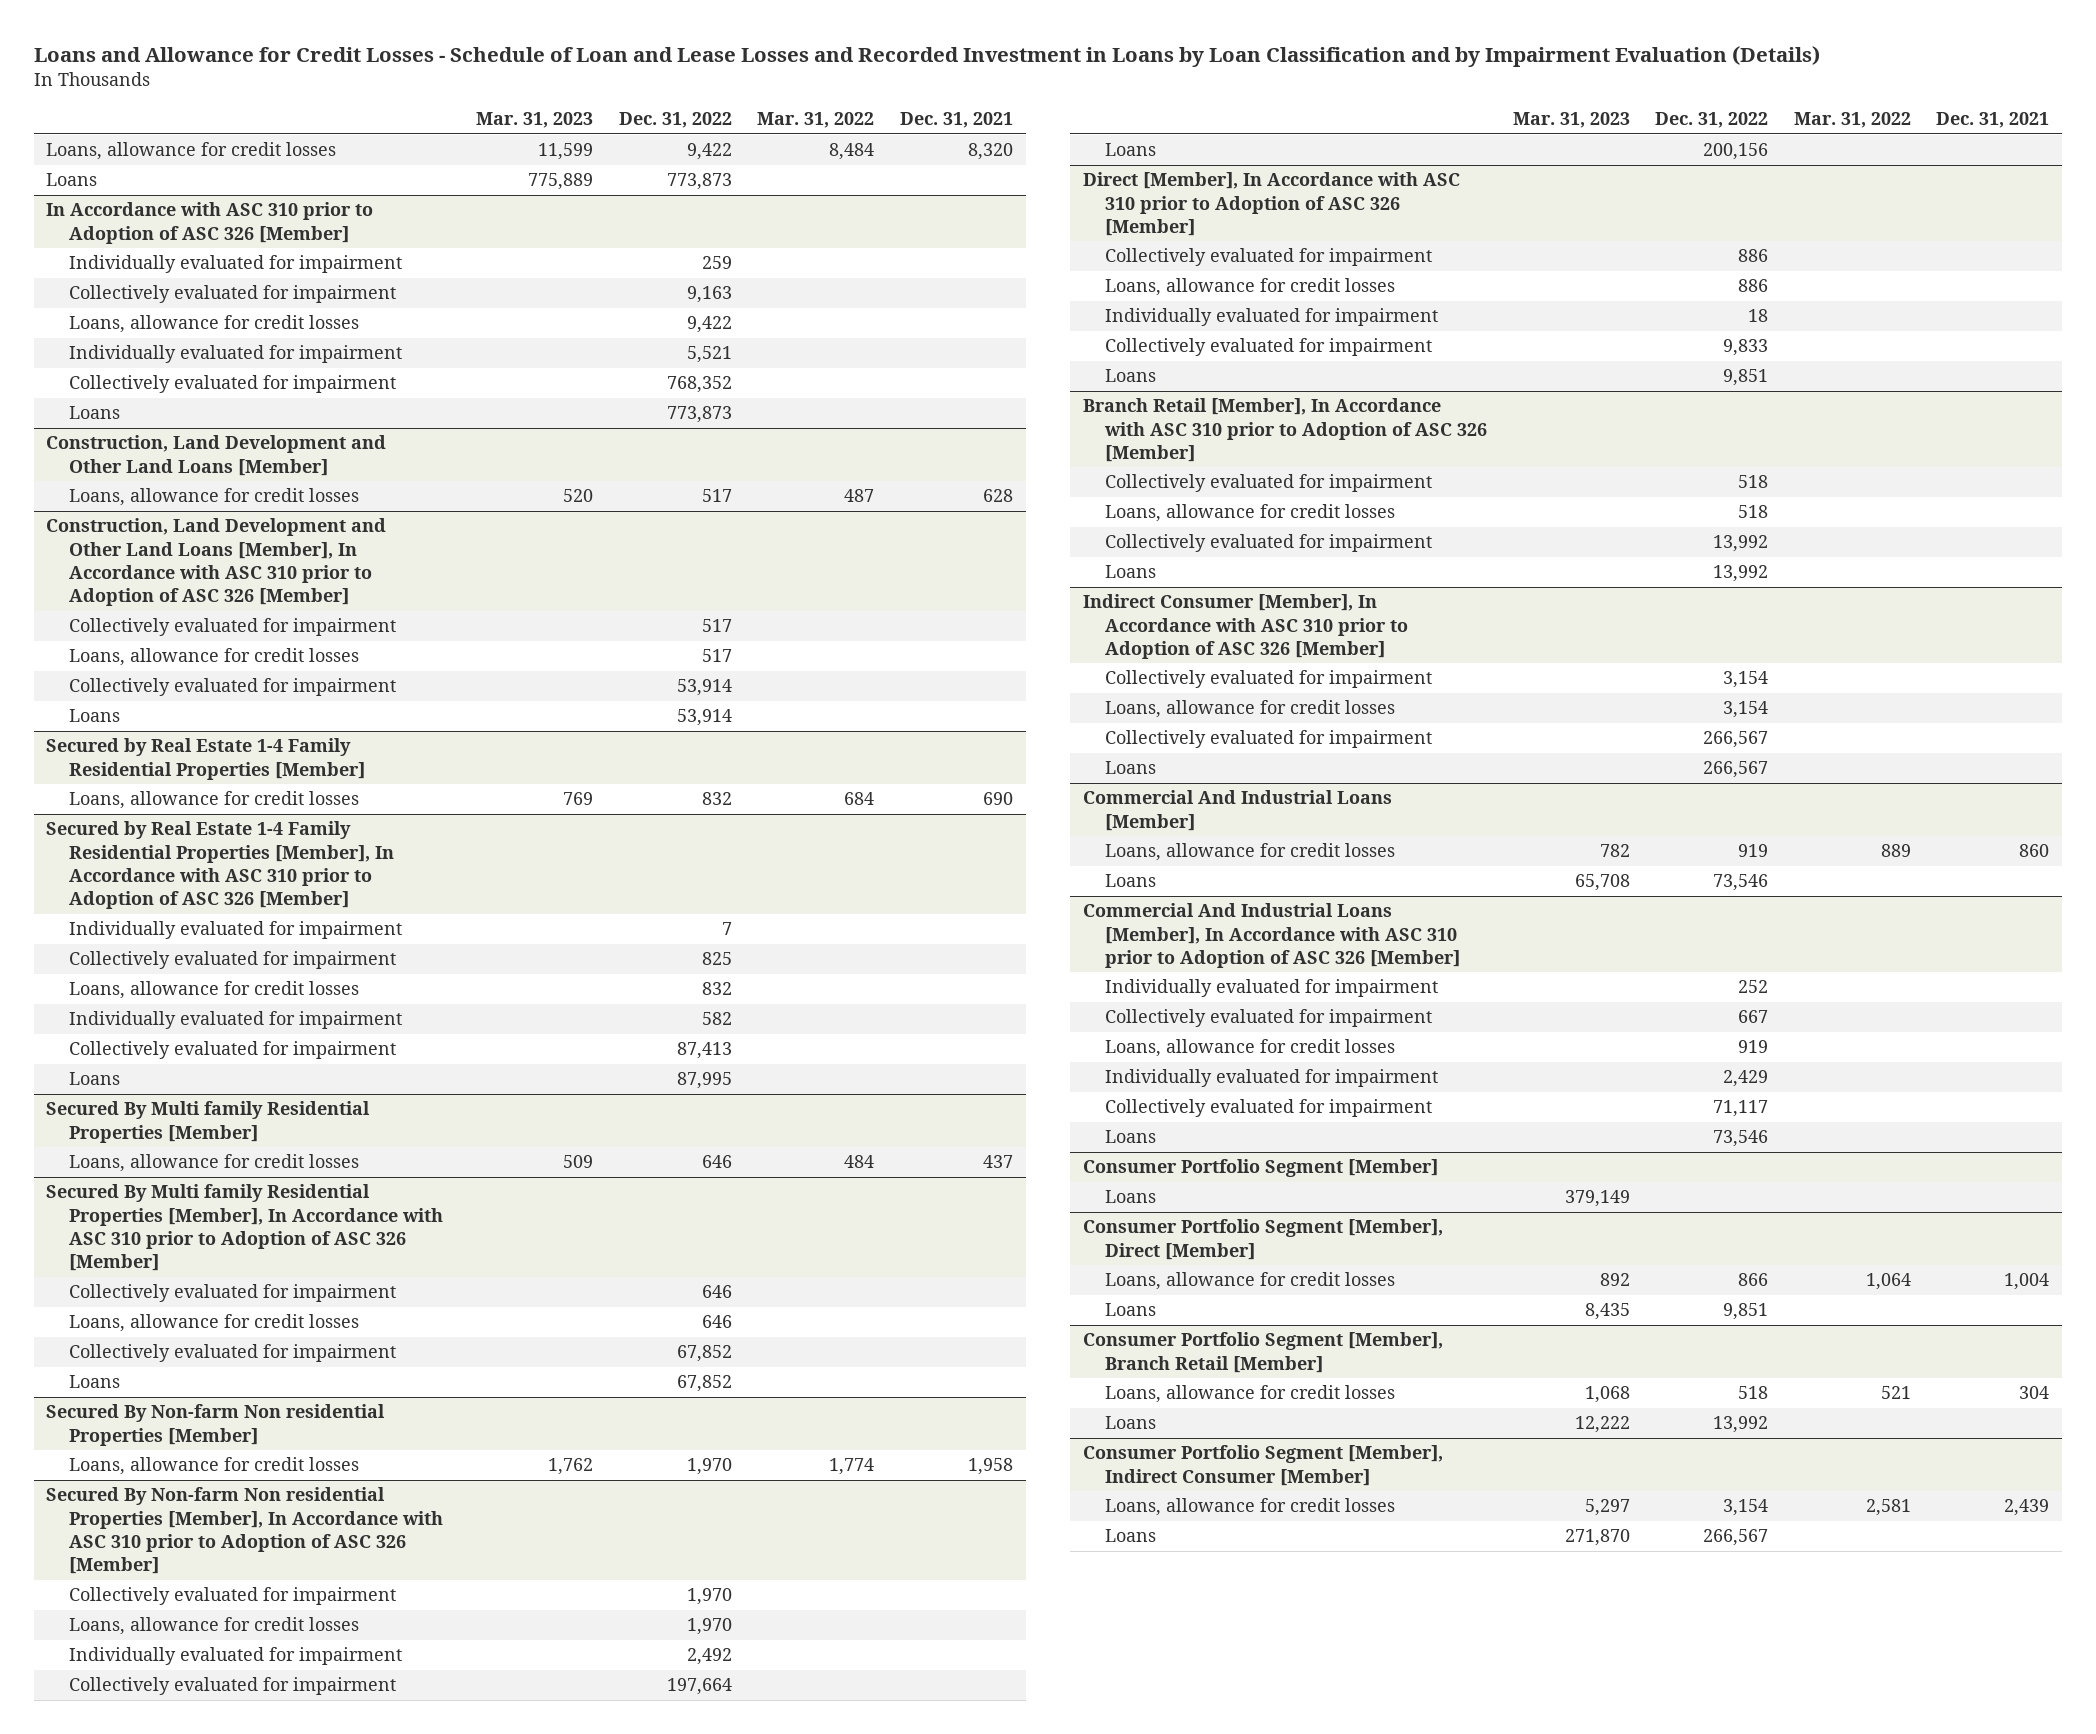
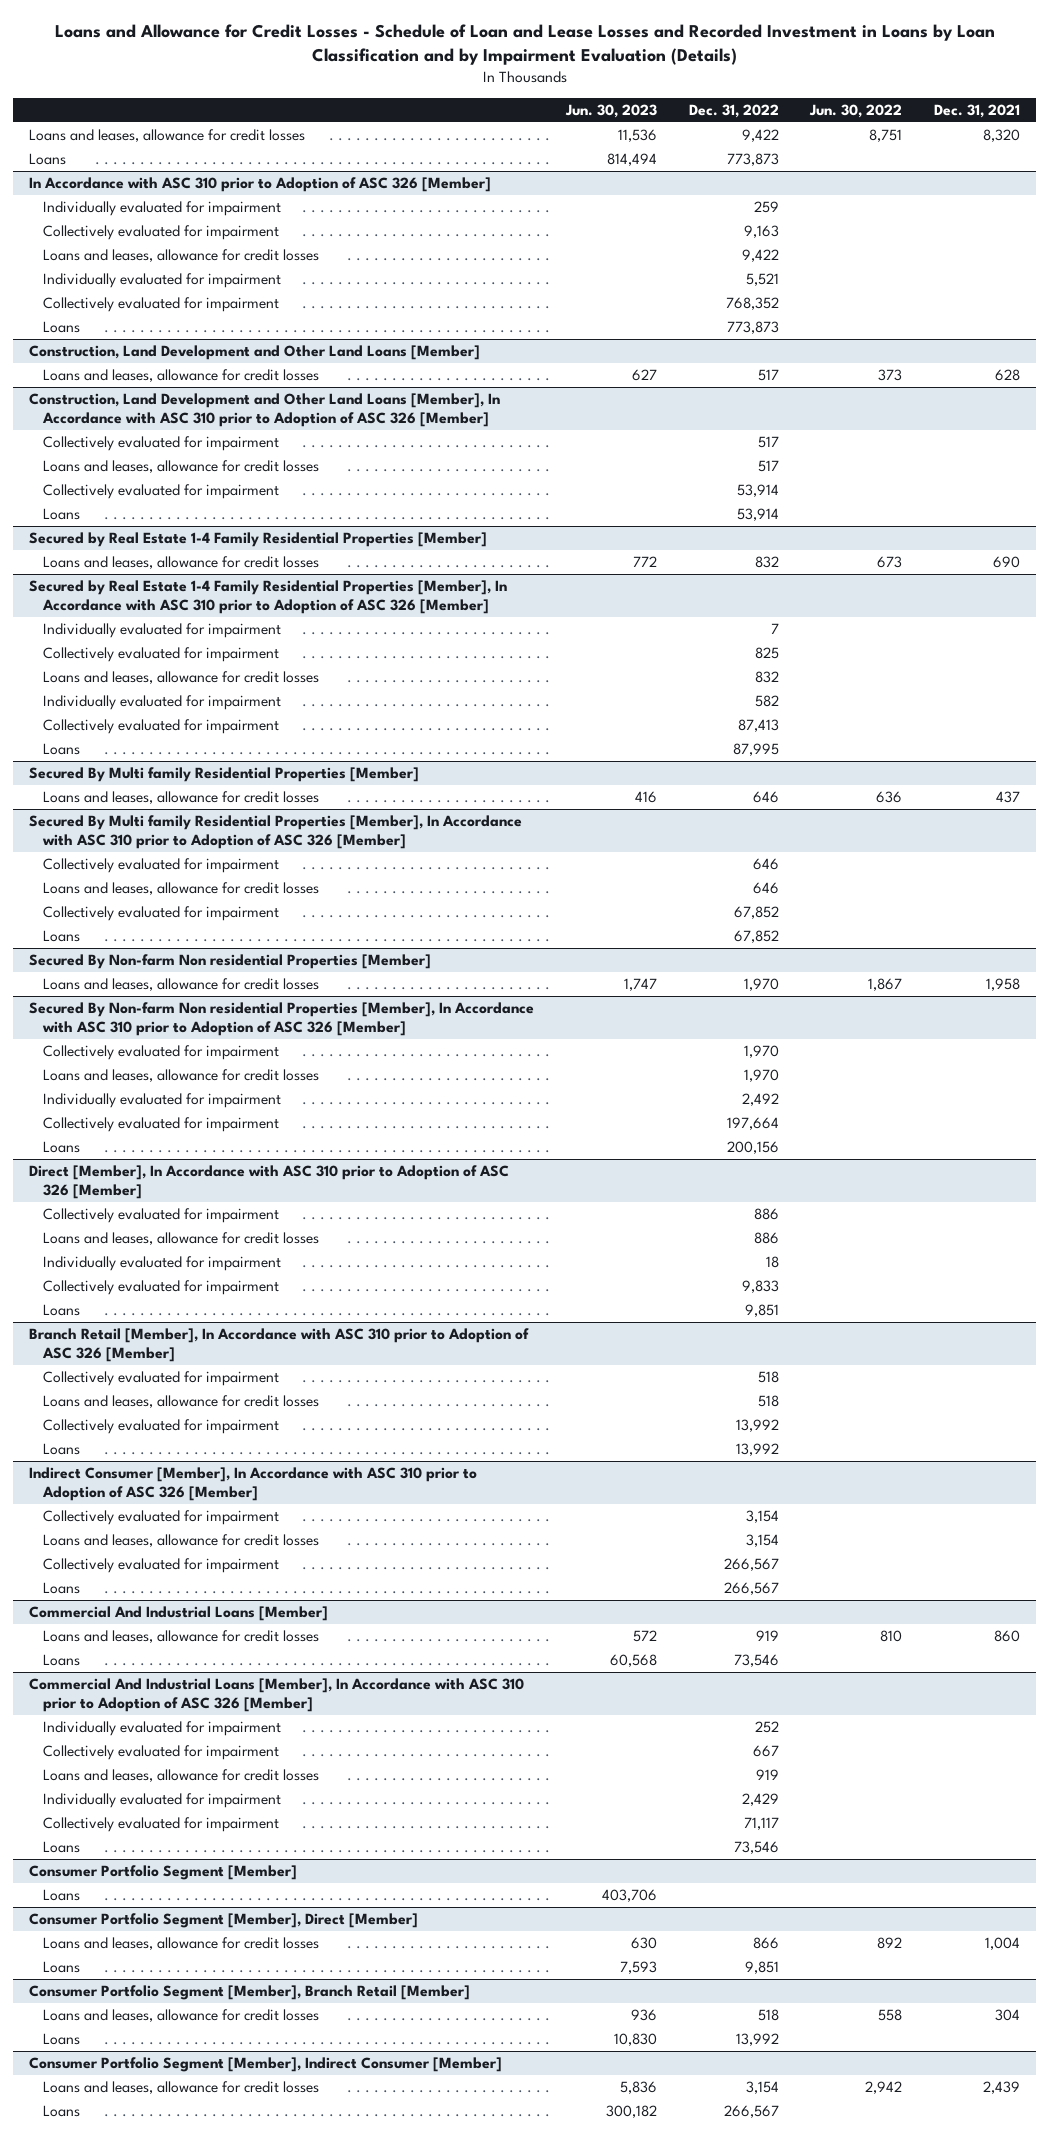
- | Mar. 31, 2023 | Dec. 31, 2022 | Mar. 31, 2022 | Dec. 31, 2021
+ | Jun. 30, 2023 | Dec. 31, 2022 | Jun. 30, 2022 | Dec. 31, 2021
- Loans, allowance for credit losses | 11,599 | 9,422 | 8,484 | 8,320
+ Loans and leases, allowance for credit losses | 11,536 | 9,422 | 8,751 | 8,320
@ In Accordance with ASC 310 prior to Adoption of ASC 326 [Member]
- Loans, allowance for credit losses | | 9,422 | |
+ Loans and leases, allowance for credit losses | | 9,422 | |
@ Construction, Land Development and Other Land Loans [Member]
- Loans, allowance for credit losses | 520 | 517 | 487 | 628
+ Loans and leases, allowance for credit losses | 627 | 517 | 373 | 628
@ Construction, Land Development and Other Land Loans [Member], In Accordance with ASC 310 prior to Adoption of ASC 326 [Member]
- Loans, allowance for credit losses | | 517 | |
+ Loans and leases, allowance for credit losses | | 517 | |
@ Secured by Real Estate 1-4 Family Residential Properties [Member]
- Loans, allowance for credit losses | 769 | 832 | 684 | 690
+ Loans and leases, allowance for credit losses | 772 | 832 | 673 | 690
@ Secured by Real Estate 1-4 Family Residential Properties [Member], In Accordance with ASC 310 prior to Adoption of ASC 326 [Member]
- Loans, allowance for credit losses | | 832 | |
+ Loans and leases, allowance for credit losses | | 832 | |
@ Secured By Multi family Residential Properties [Member]
- Loans, allowance for credit losses | 509 | 646 | 484 | 437
+ Loans and leases, allowance for credit losses | 416 | 646 | 636 | 437
@ Secured By Multi family Residential Properties [Member], In Accordance with ASC 310 prior to Adoption of ASC 326 [Member]
- Loans, allowance for credit losses | | 646 | |
+ Loans and leases, allowance for credit losses | | 646 | |
@ Secured By Non-farm Non residential Properties [Member]
- Loans, allowance for credit losses | 1,762 | 1,970 | 1,774 | 1,958
+ Loans and leases, allowance for credit losses | 1,747 | 1,970 | 1,867 | 1,958
@ Secured By Non-farm Non residential Properties [Member], In Accordance with ASC 310 prior to Adoption of ASC 326 [Member]
- Loans, allowance for credit losses | | 1,970 | |
+ Loans and leases, allowance for credit losses | | 1,970 | |
@ Direct [Member], In Accordance with ASC 310 prior to Adoption of ASC 326 [Member]
- Loans, allowance for credit losses | | 886 | |
+ Loans and leases, allowance for credit losses | | 886 | |
@ Branch Retail [Member], In Accordance with ASC 310 prior to Adoption of ASC 326 [Member]
- Loans, allowance for credit losses | | 518 | |
+ Loans and leases, allowance for credit losses | | 518 | |
@ Indirect Consumer [Member], In Accordance with ASC 310 prior to Adoption of ASC 326 [Member]
- Loans, allowance for credit losses | | 3,154 | |
+ Loans and leases, allowance for credit losses | | 3,154 | |
@ Commercial And Industrial Loans [Member]
- Loans, allowance for credit losses | 782 | 919 | 889 | 860
+ Loans and leases, allowance for credit losses | 572 | 919 | 810 | 860
@ Commercial And Industrial Loans [Member], In Accordance with ASC 310 prior to Adoption of ASC 326 [Member]
- Loans, allowance for credit losses | | 919 | |
+ Loans and leases, allowance for credit losses | | 919 | |
@ Consumer Portfolio Segment [Member], Direct [Member]
- Loans, allowance for credit losses | 892 | 866 | 1,064 | 1,004
+ Loans and leases, allowance for credit losses | 630 | 866 | 892 | 1,004
@ Consumer Portfolio Segment [Member], Branch Retail [Member]
- Loans, allowance for credit losses | 1,068 | 518 | 521 | 304
+ Loans and leases, allowance for credit losses | 936 | 518 | 558 | 304
@ Consumer Portfolio Segment [Member], Indirect Consumer [Member]
- Loans, allowance for credit losses | 5,297 | 3,154 | 2,581 | 2,439
+ Loans and leases, allowance for credit losses | 5,836 | 3,154 | 2,942 | 2,439

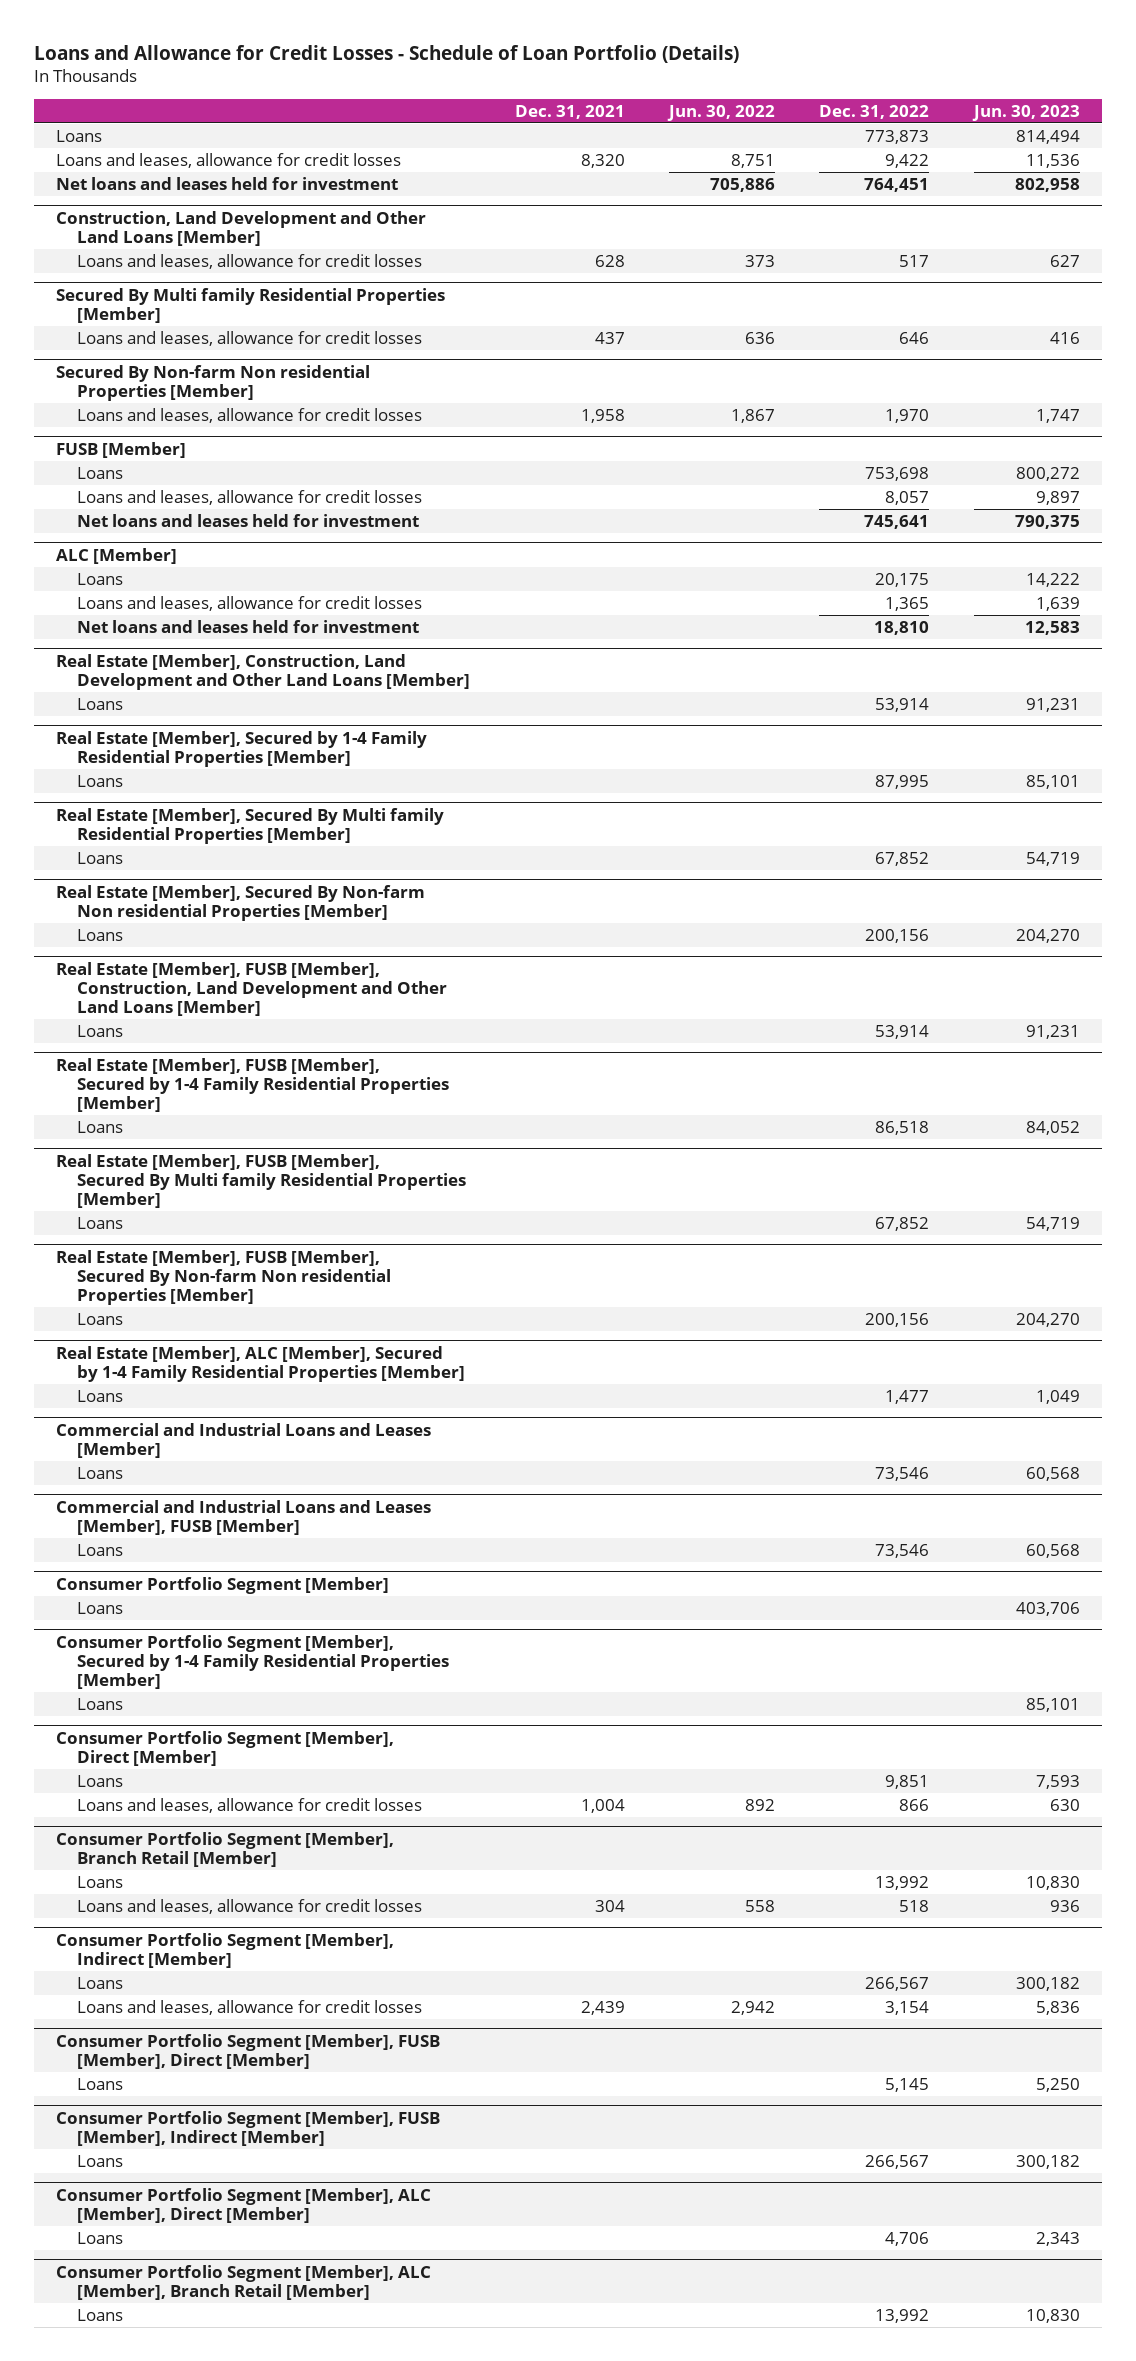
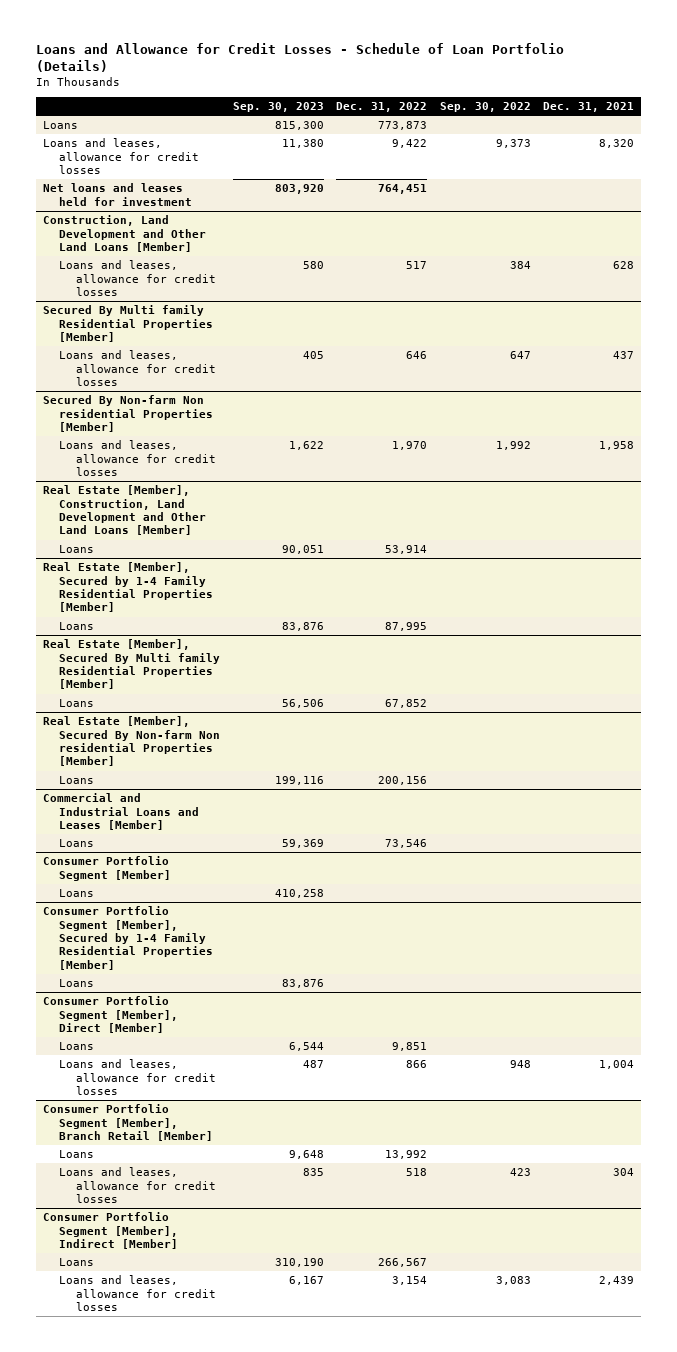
- | Dec. 31, 2021 | Jun. 30, 2022 | Dec. 31, 2022 | Jun. 30, 2023
+ | Sep. 30, 2023 | Dec. 31, 2022 | Sep. 30, 2022 | Dec. 31, 2021
- FUSB [Member]
- Loans | | | 753,698 | 800,272
- Loans and leases, allowance for credit losses | | | 8,057 | 9,897
- Net loans and leases held for investment | | | 745,641 | 790,375
- ALC [Member]
- Loans | | | 20,175 | 14,222
- Loans and leases, allowance for credit losses | | | 1,365 | 1,639
- Net loans and leases held for investment | | | 18,810 | 12,583
- Real Estate [Member], FUSB [Member], Construction, Land Development and Other Land Loans [Member]
- Loans | | | 53,914 | 91,231
- Real Estate [Member], FUSB [Member], Secured by 1-4 Family Residential Properties [Member]
- Loans | | | 86,518 | 84,052
- Real Estate [Member], FUSB [Member], Secured By Multi family Residential Properties [Member]
- Loans | | | 67,852 | 54,719
- Real Estate [Member], FUSB [Member], Secured By Non-farm Non residential Properties [Member]
- Loans | | | 200,156 | 204,270
- Real Estate [Member], ALC [Member], Secured by 1-4 Family Residential Properties [Member]
- Loans | | | 1,477 | 1,049
- Commercial and Industrial Loans and Leases [Member], FUSB [Member]
- Loans | | | 73,546 | 60,568
- Consumer Portfolio Segment [Member], FUSB [Member], Direct [Member]
- Loans | | | 5,145 | 5,250
- Consumer Portfolio Segment [Member], FUSB [Member], Indirect [Member]
- Loans | | | 266,567 | 300,182
- Consumer Portfolio Segment [Member], ALC [Member], Direct [Member]
- Loans | | | 4,706 | 2,343
- Consumer Portfolio Segment [Member], ALC [Member], Branch Retail [Member]
- Loans | | | 13,992 | 10,830

